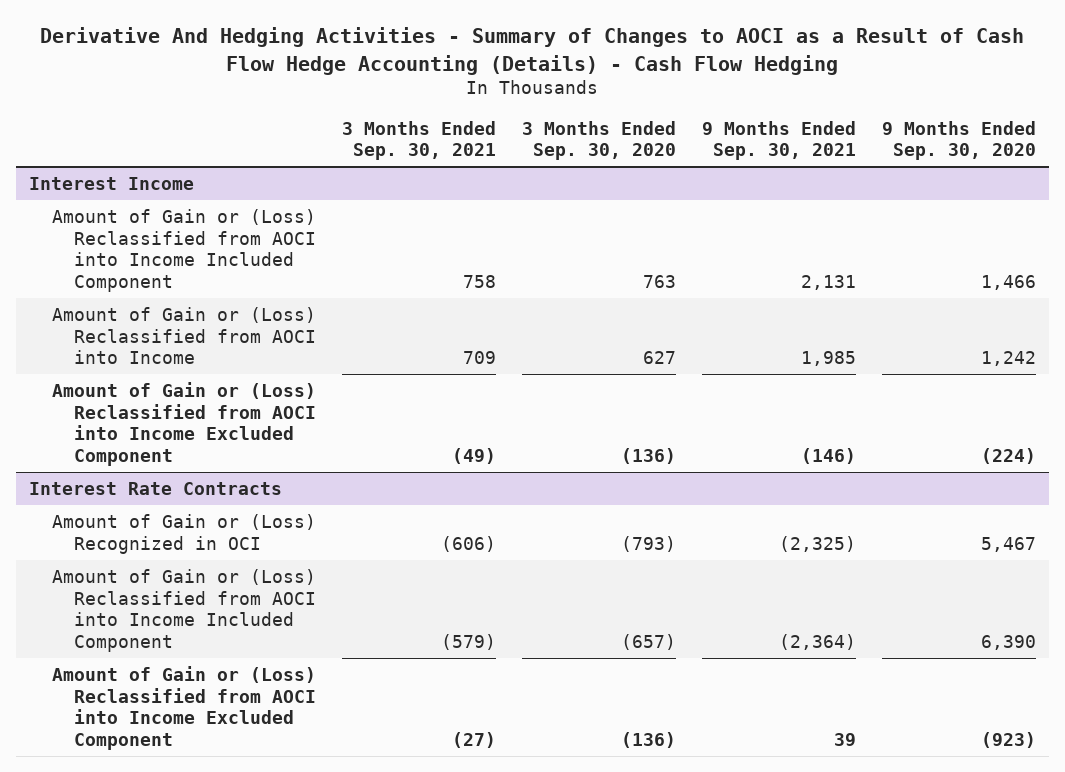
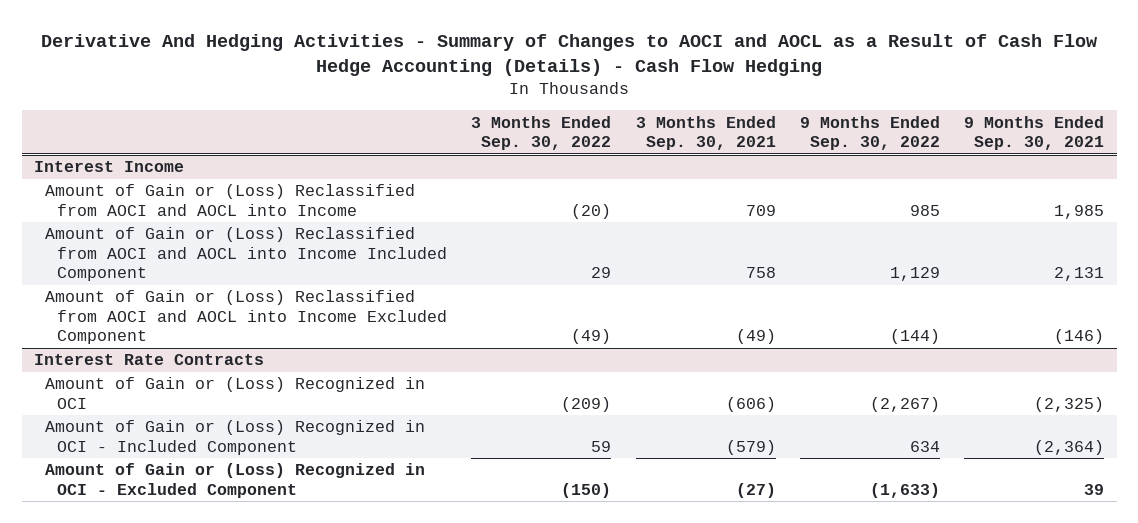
- Derivative And Hedging Activities - Summary of Changes to AOCI as a Result of Cash Flow Hedge Accounting (Details) - Cash Flow Hedging
+ Derivative And Hedging Activities - Summary of Changes to AOCI and AOCL as a Result of Cash Flow Hedge Accounting (Details) - Cash Flow Hedging
- | 3 Months Ended Sep. 30, 2021 | 3 Months Ended Sep. 30, 2020 | 9 Months Ended Sep. 30, 2021 | 9 Months Ended Sep. 30, 2020
+ | 3 Months Ended Sep. 30, 2022 | 3 Months Ended Sep. 30, 2021 | 9 Months Ended Sep. 30, 2022 | 9 Months Ended Sep. 30, 2021
@ Interest Income
- Amount of Gain or (Loss) Reclassified from AOCI into Income Included Component | 758 | 763 | 2,131 | 1,466
- Amount of Gain or (Loss) Reclassified from AOCI into Income | 709 | 627 | 1,985 | 1,242
- Amount of Gain or (Loss) Reclassified from AOCI into Income Excluded Component | (49) | (136) | (146) | (224)
+ Amount of Gain or (Loss) Reclassified from AOCI and AOCL into Income | (20) | 709 | 985 | 1,985
+ Amount of Gain or (Loss) Reclassified from AOCI and AOCL into Income Included Component | 29 | 758 | 1,129 | 2,131
+ Amount of Gain or (Loss) Reclassified from AOCI and AOCL into Income Excluded Component | (49) | (49) | (144) | (146)
@ Interest Rate Contracts
- Amount of Gain or (Loss) Reclassified from AOCI into Income Included Component | (579) | (657) | (2,364) | 6,390
- Amount of Gain or (Loss) Reclassified from AOCI into Income Excluded Component | (27) | (136) | 39 | (923)
+ Amount of Gain or (Loss) Recognized in OCI - Included Component | 59 | (579) | 634 | (2,364)
+ Amount of Gain or (Loss) Recognized in OCI - Excluded Component | (150) | (27) | (1,633) | 39

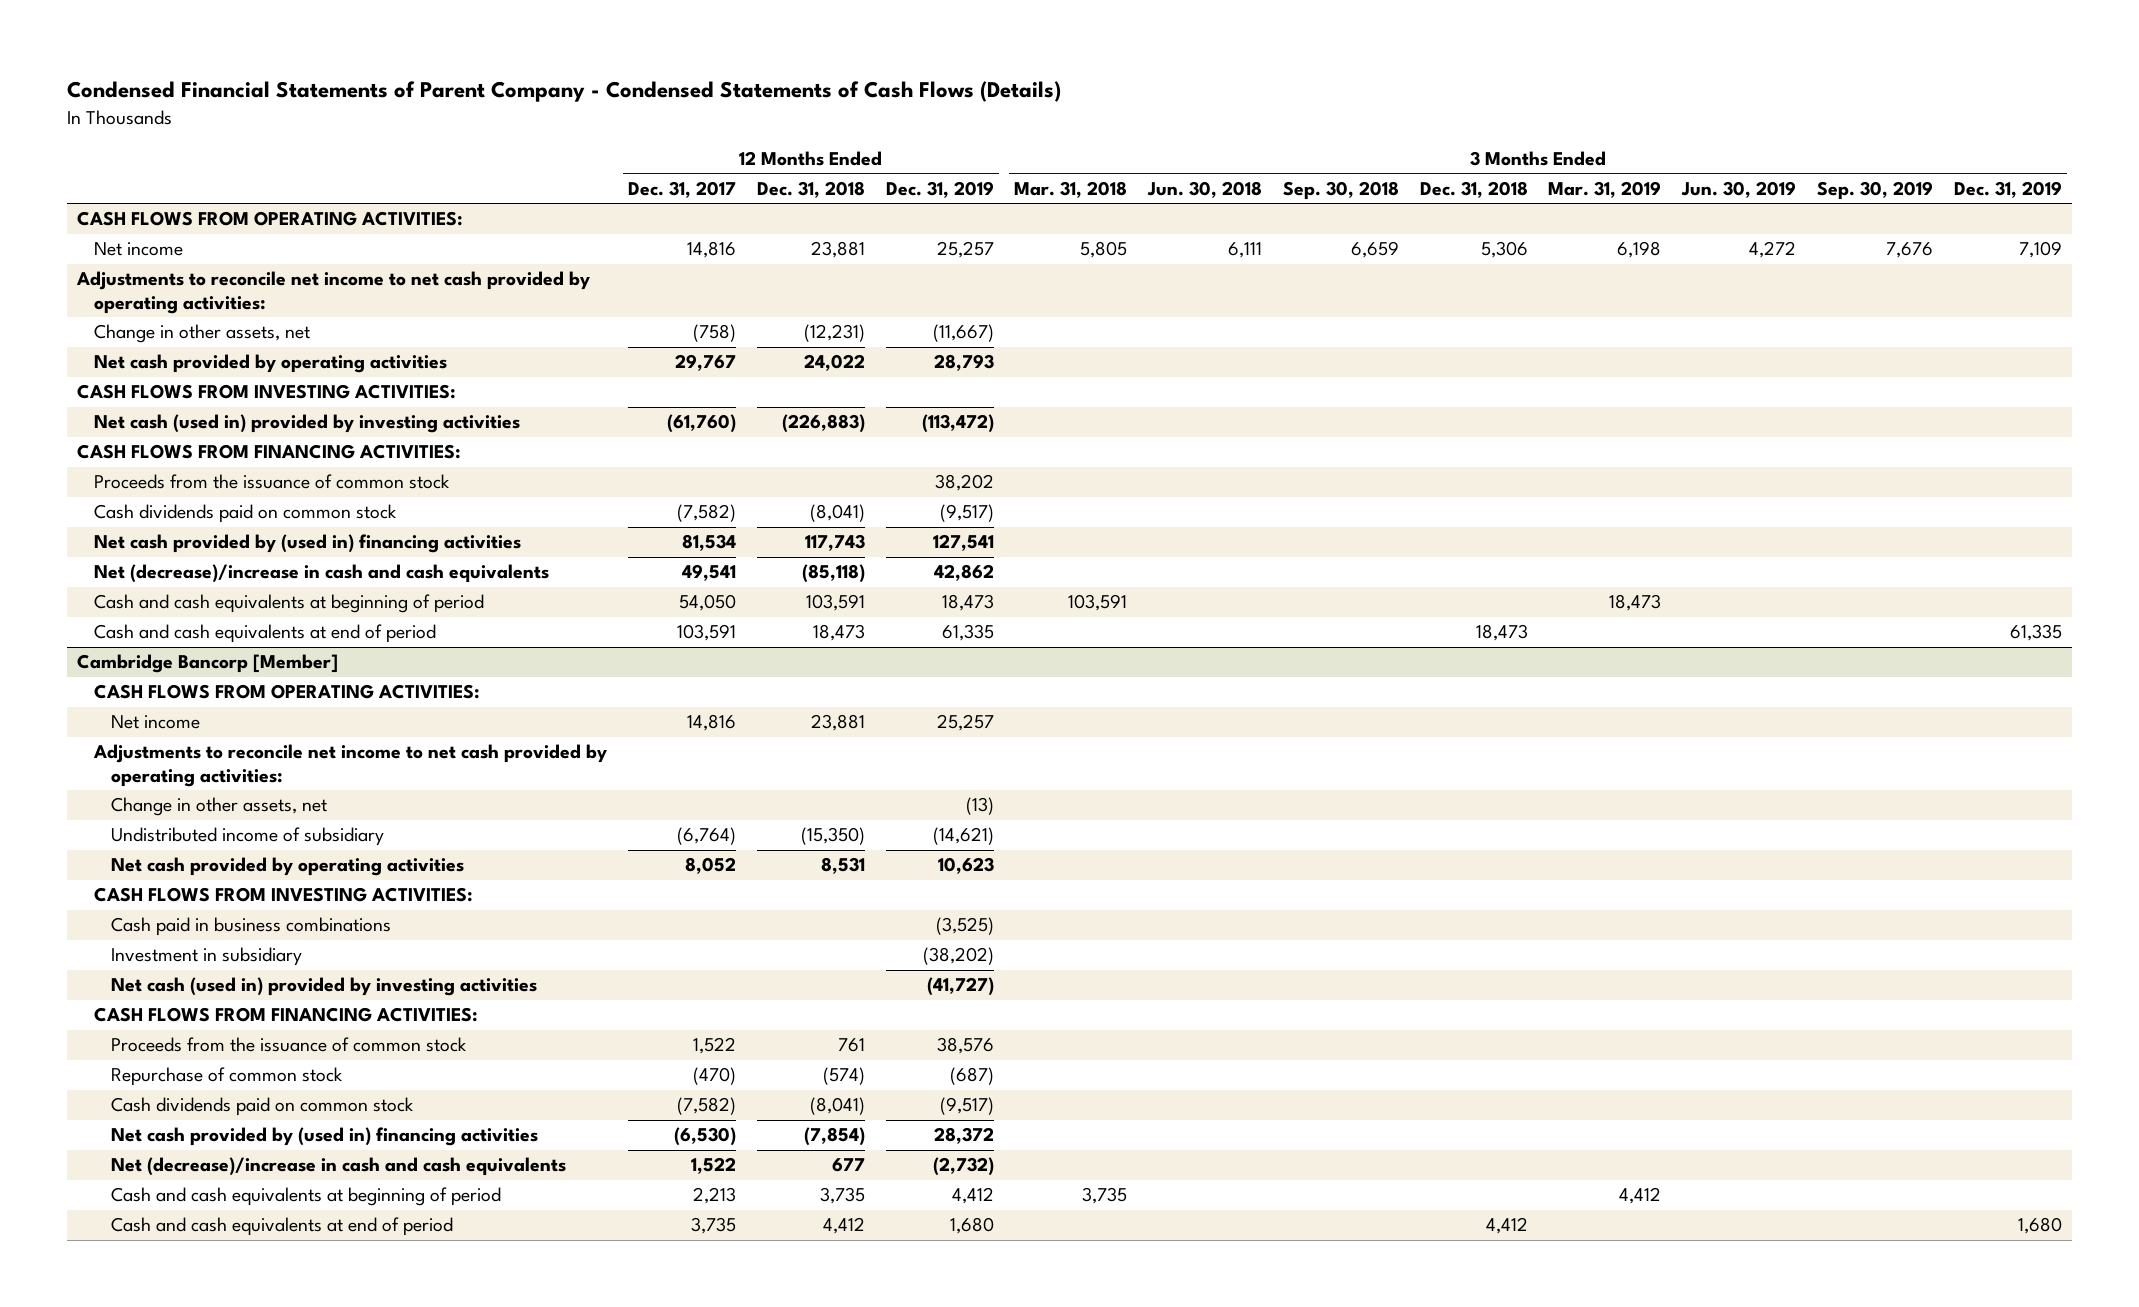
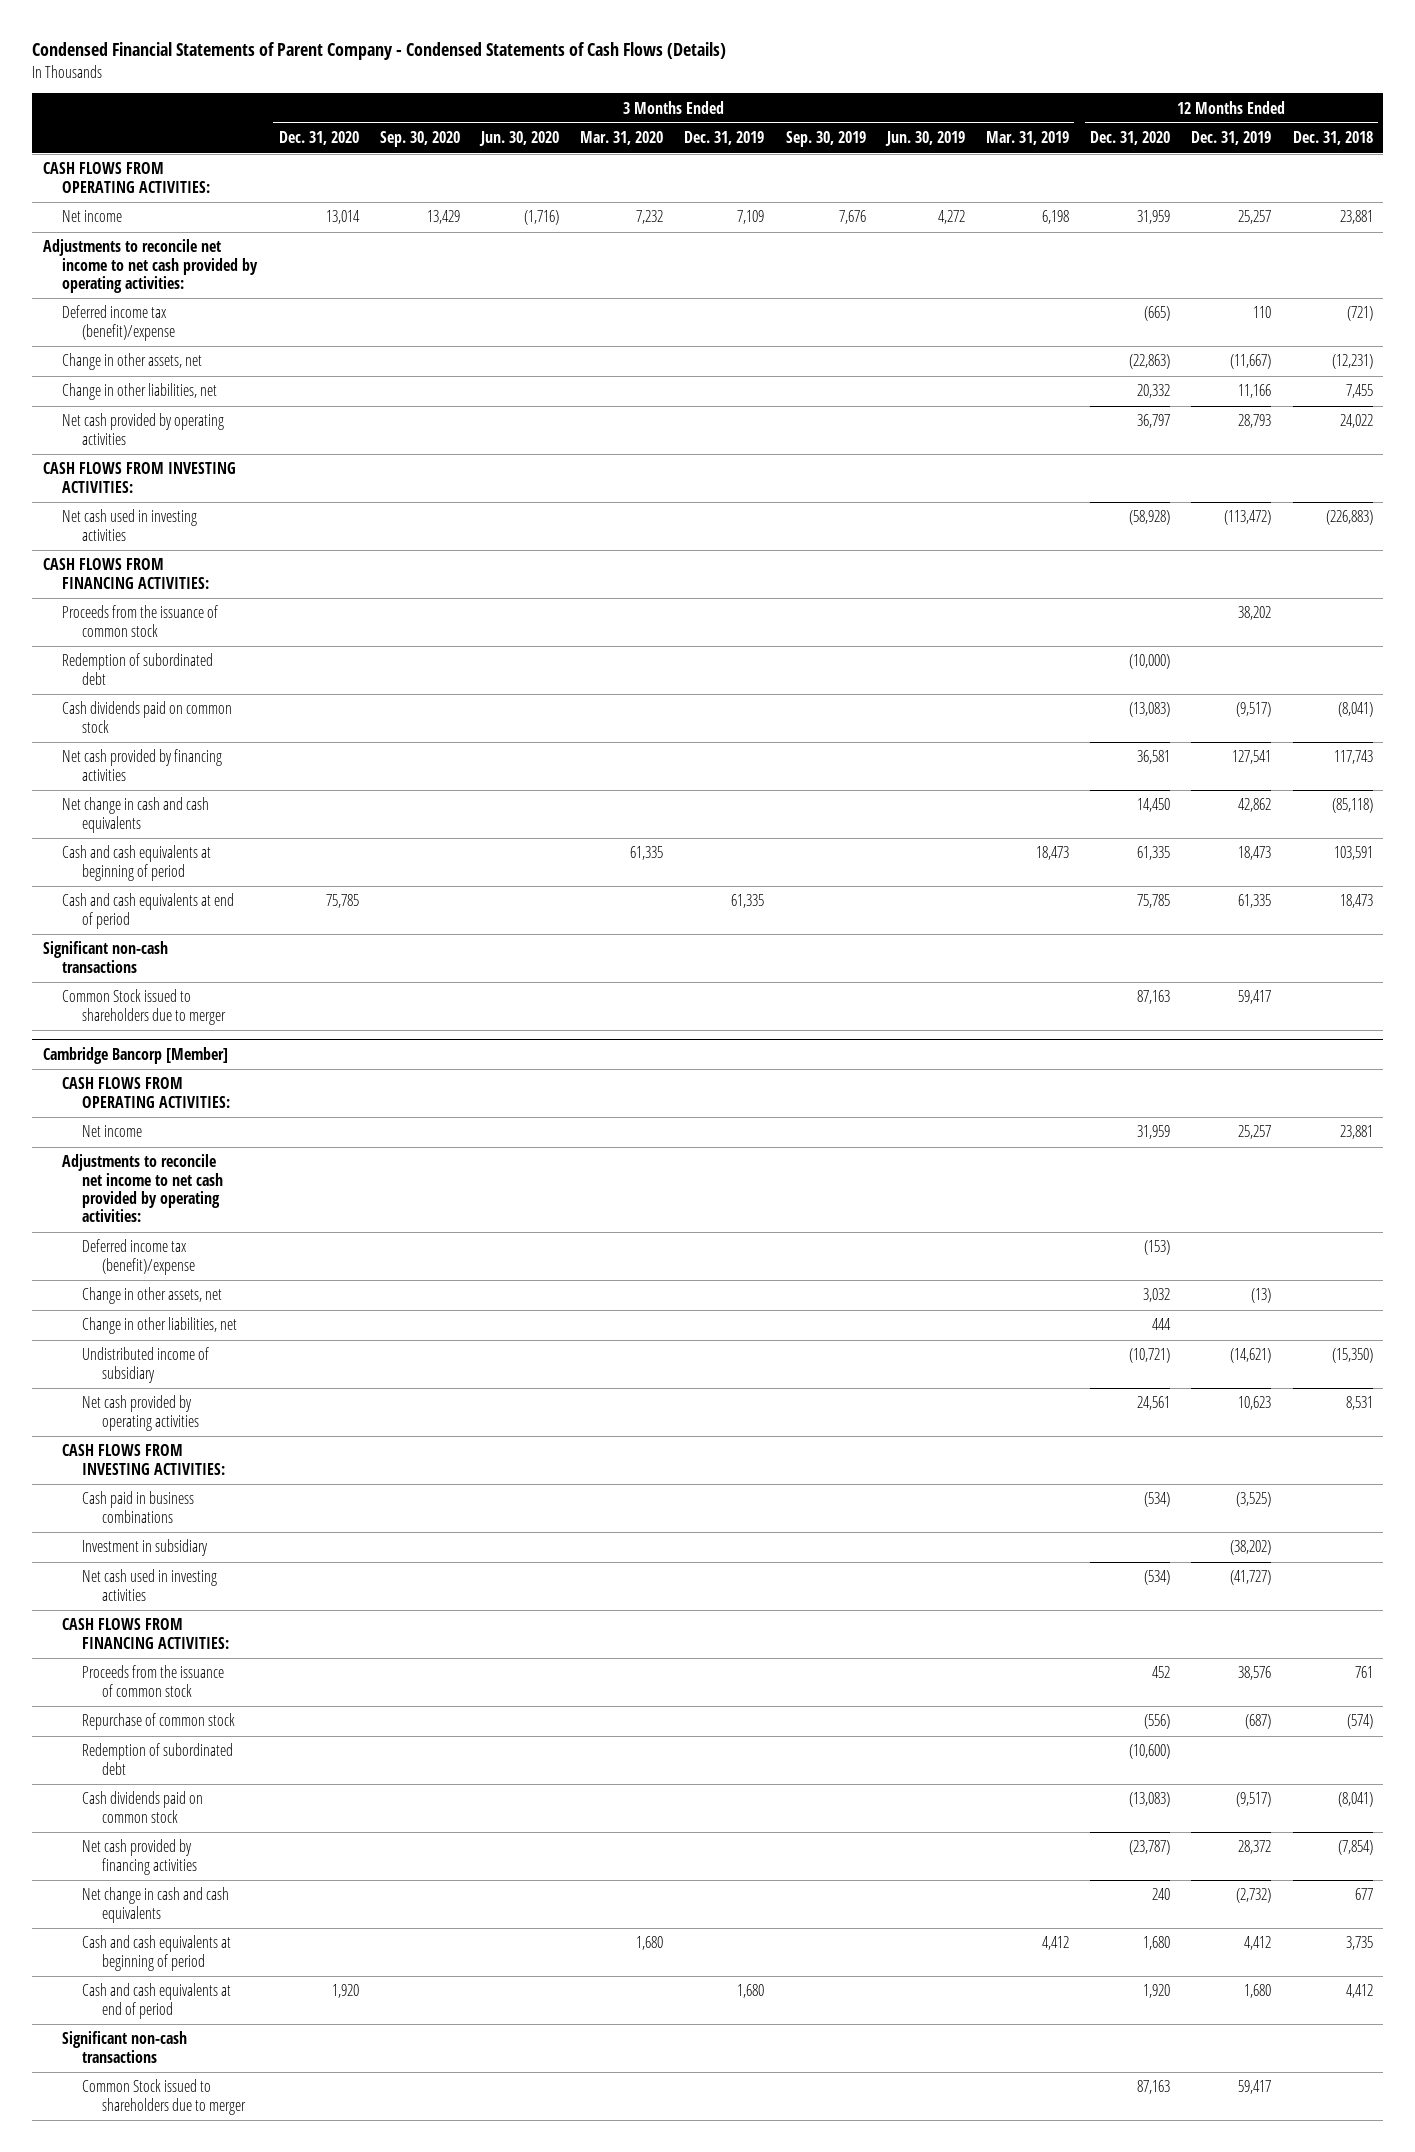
- | 12 Months Ended Dec. 31, 2017 | 12 Months Ended Dec. 31, 2018 | 12 Months Ended Dec. 31, 2019 | 3 Months Ended Mar. 31, 2018 | 3 Months Ended Jun. 30, 2018 | 3 Months Ended Sep. 30, 2018 | 3 Months Ended Dec. 31, 2018 | 3 Months Ended Mar. 31, 2019 | 3 Months Ended Jun. 30, 2019 | 3 Months Ended Sep. 30, 2019 | 3 Months Ended Dec. 31, 2019
+ | 3 Months Ended Dec. 31, 2020 | 3 Months Ended Sep. 30, 2020 | 3 Months Ended Jun. 30, 2020 | 3 Months Ended Mar. 31, 2020 | 3 Months Ended Dec. 31, 2019 | 3 Months Ended Sep. 30, 2019 | 3 Months Ended Jun. 30, 2019 | 3 Months Ended Mar. 31, 2019 | 12 Months Ended Dec. 31, 2020 | 12 Months Ended Dec. 31, 2019 | 12 Months Ended Dec. 31, 2018
+ Deferred income tax (benefit)/expense | | | | | | | | | (665) | 110 | (721)
+ Change in other liabilities, net | | | | | | | | | 20,332 | 11,166 | 7,455
- Net cash (used in) provided by investing activities | (61,760) | (226,883) | (113,472) | | | | | | | |
+ Net cash used in investing activities | | | | | | | | | (58,928) | (113,472) | (226,883)
+ Redemption of subordinated debt | | | | | | | | | (10,000) | |
- Net cash provided by (used in) financing activities | 81,534 | 117,743 | 127,541 | | | | | | | |
- Net (decrease)/increase in cash and cash equivalents | 49,541 | (85,118) | 42,862 | | | | | | | |
+ Net cash provided by financing activities | | | | | | | | | 36,581 | 127,541 | 117,743
+ Net change in cash and cash equivalents | | | | | | | | | 14,450 | 42,862 | (85,118)
+ Significant non-cash transactions
+ Common Stock issued to shareholders due to merger | | | | | | | | | 87,163 | 59,417 |
@ Cambridge Bancorp [Member]
+ Deferred income tax (benefit)/expense | | | | | | | | | (153) | |
+ Change in other liabilities, net | | | | | | | | | 444 | |
- Net cash (used in) provided by investing activities | | | (41,727) | | | | | | | |
+ Net cash used in investing activities | | | | | | | | | (534) | (41,727) |
+ Redemption of subordinated debt | | | | | | | | | (10,600) | |
- Net cash provided by (used in) financing activities | (6,530) | (7,854) | 28,372 | | | | | | | |
- Net (decrease)/increase in cash and cash equivalents | 1,522 | 677 | (2,732) | | | | | | | |
+ Net cash provided by financing activities | | | | | | | | | (23,787) | 28,372 | (7,854)
+ Net change in cash and cash equivalents | | | | | | | | | 240 | (2,732) | 677
+ Significant non-cash transactions
+ Common Stock issued to shareholders due to merger | | | | | | | | | 87,163 | 59,417 |

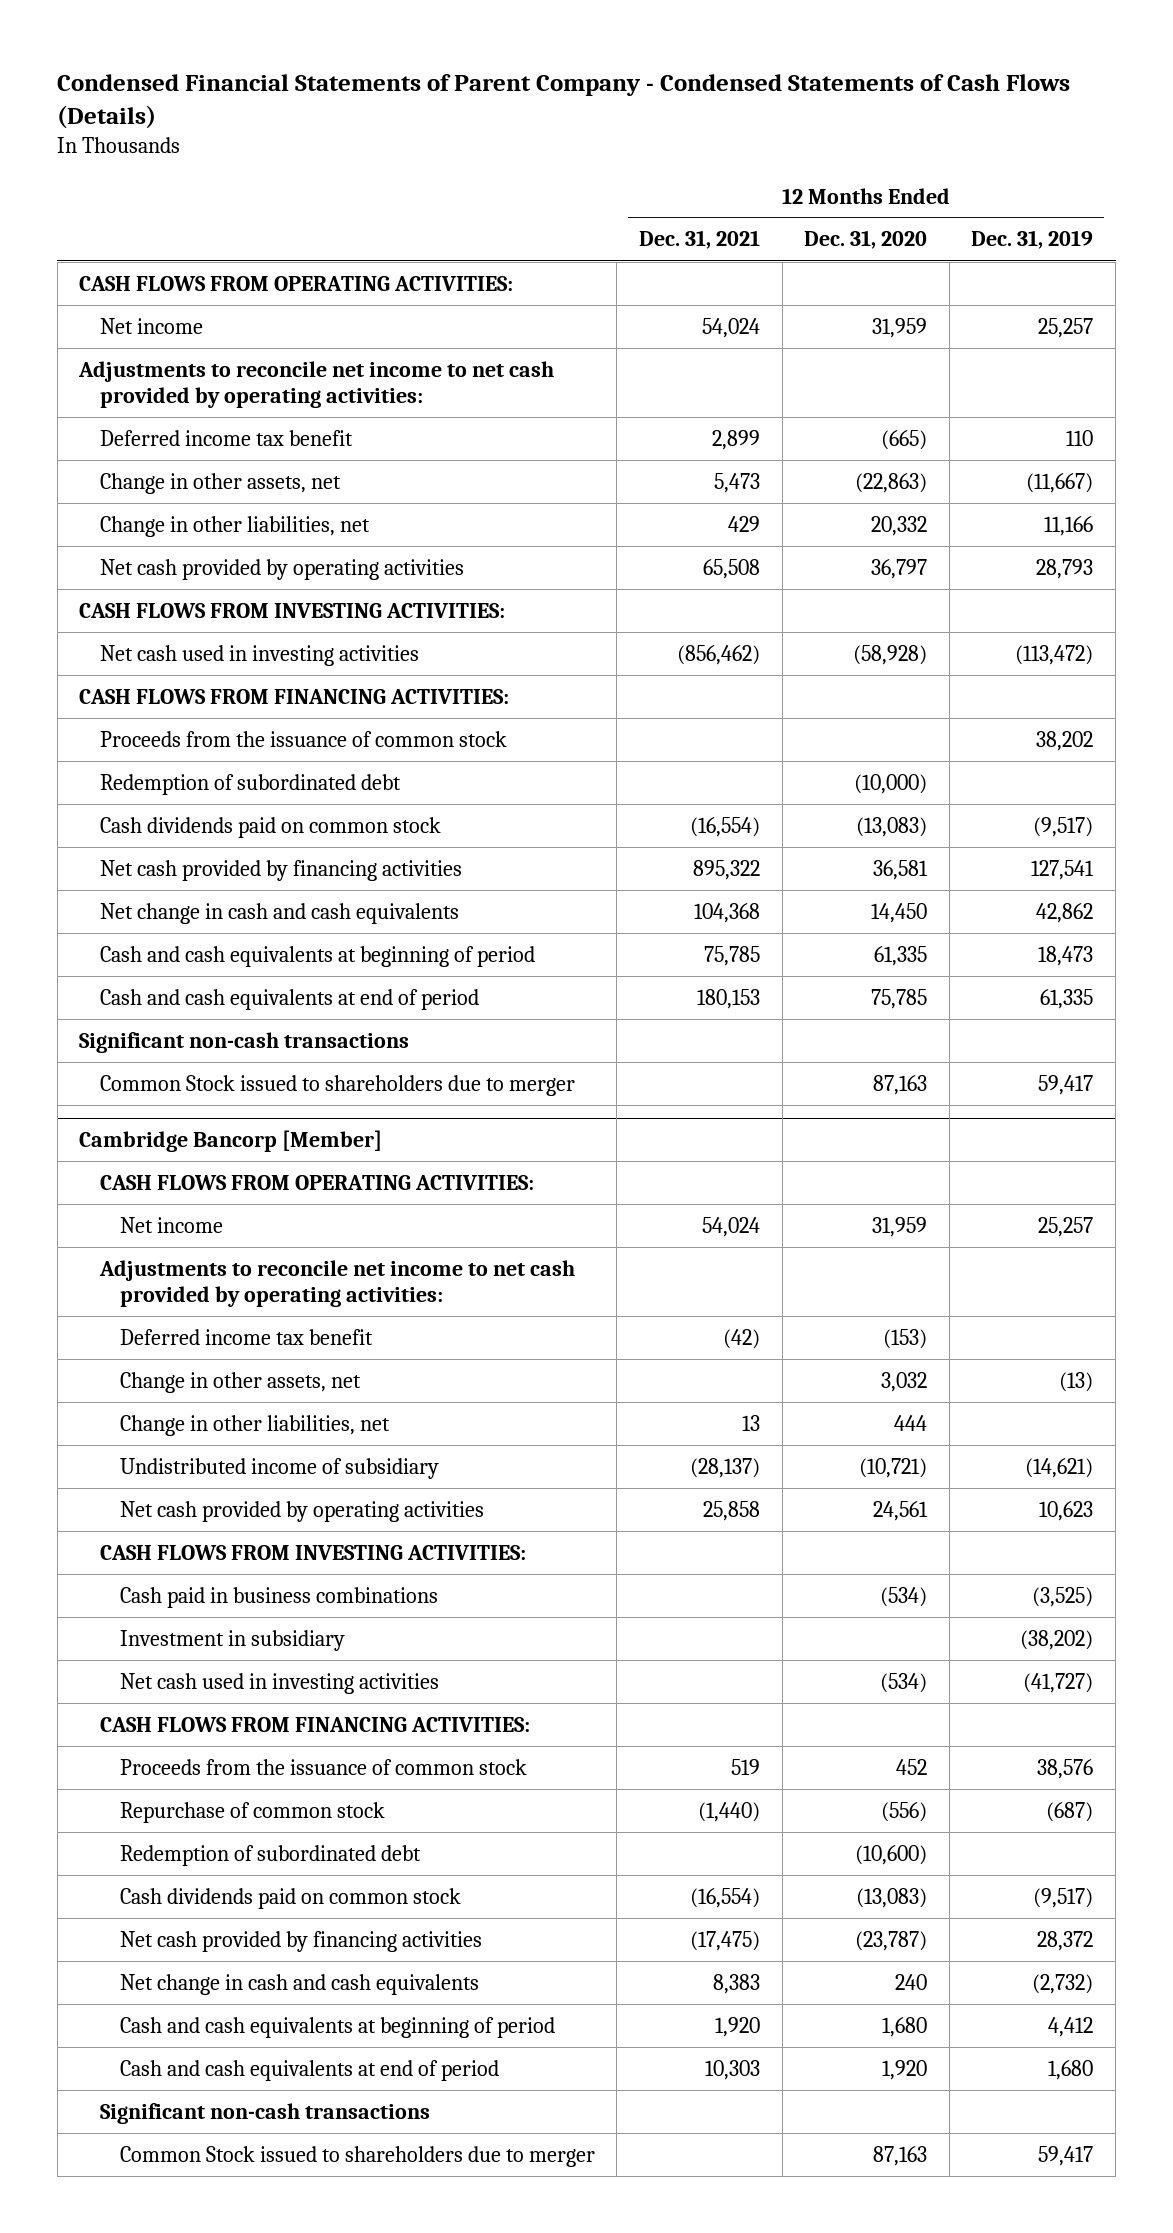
- | 3 Months Ended Dec. 31, 2020 | 3 Months Ended Sep. 30, 2020 | 3 Months Ended Jun. 30, 2020 | 3 Months Ended Mar. 31, 2020 | 3 Months Ended Dec. 31, 2019 | 3 Months Ended Sep. 30, 2019 | 3 Months Ended Jun. 30, 2019 | 3 Months Ended Mar. 31, 2019 | 12 Months Ended Dec. 31, 2020 | 12 Months Ended Dec. 31, 2019 | 12 Months Ended Dec. 31, 2018
+ | 12 Months Ended Dec. 31, 2021 | 12 Months Ended Dec. 31, 2020 | 12 Months Ended Dec. 31, 2019
- Deferred income tax (benefit)/expense | | | | | | | | | (665) | 110 | (721)
+ Deferred income tax benefit | 2,899 | (665) | 110
@ Cambridge Bancorp [Member]
- Deferred income tax (benefit)/expense | | | | | | | | | (153) | |
+ Deferred income tax benefit | (42) | (153) |

